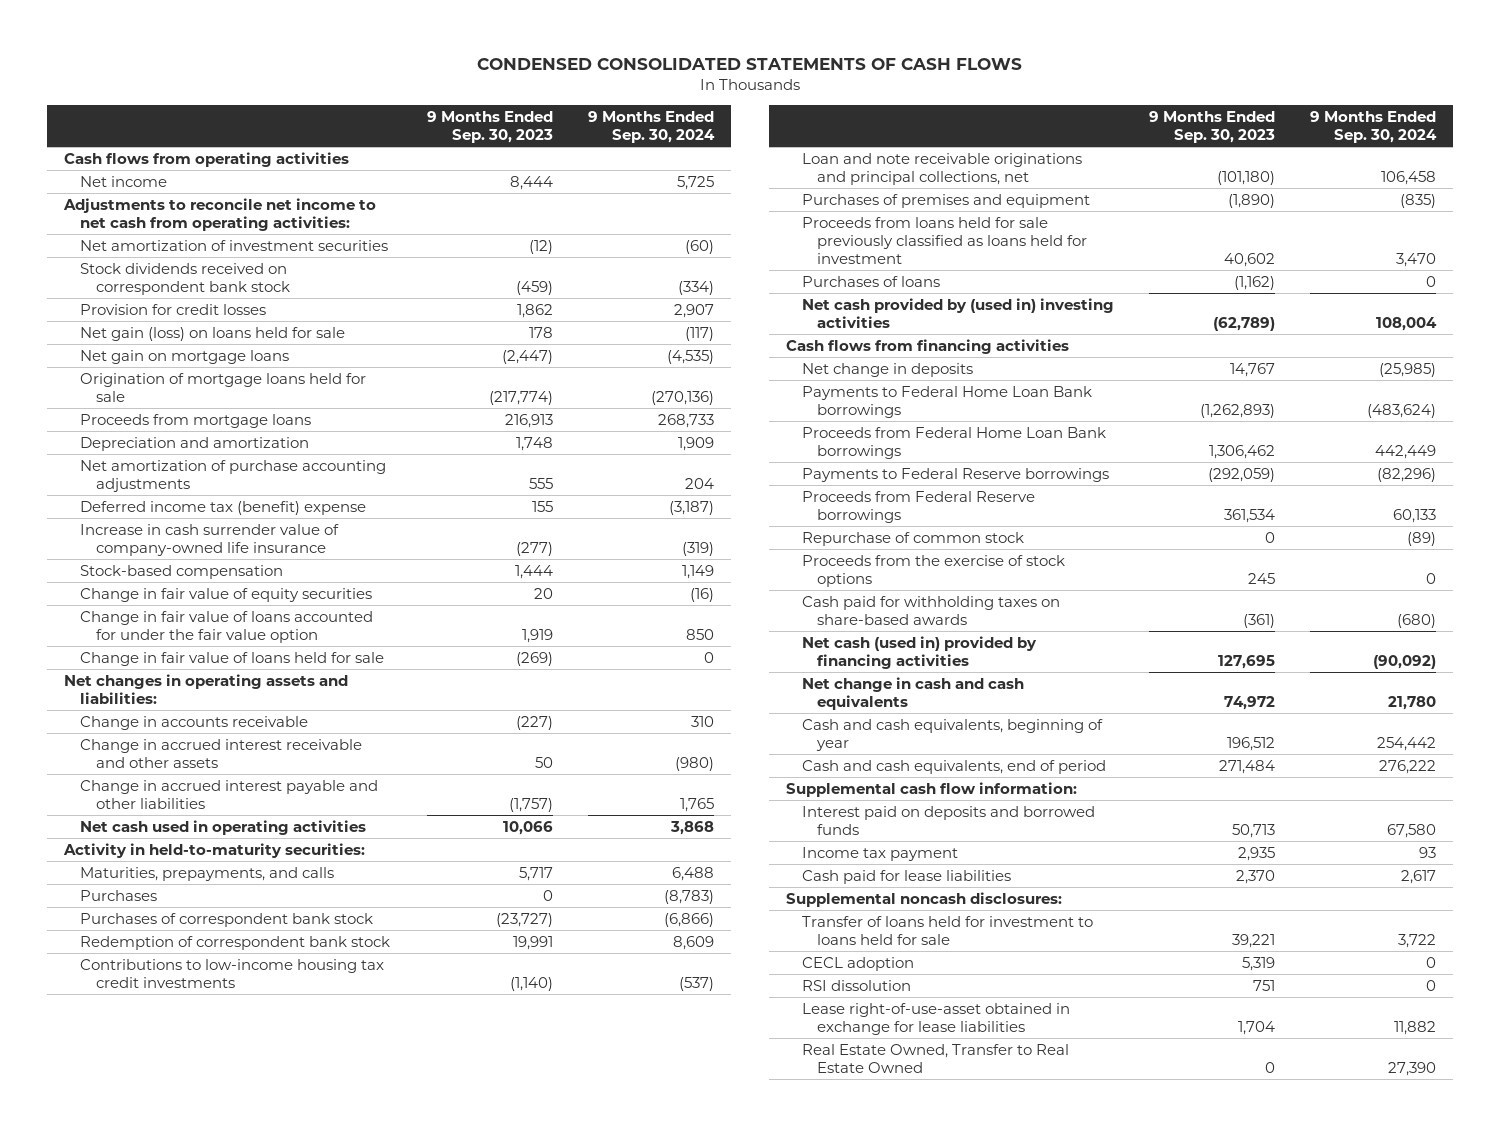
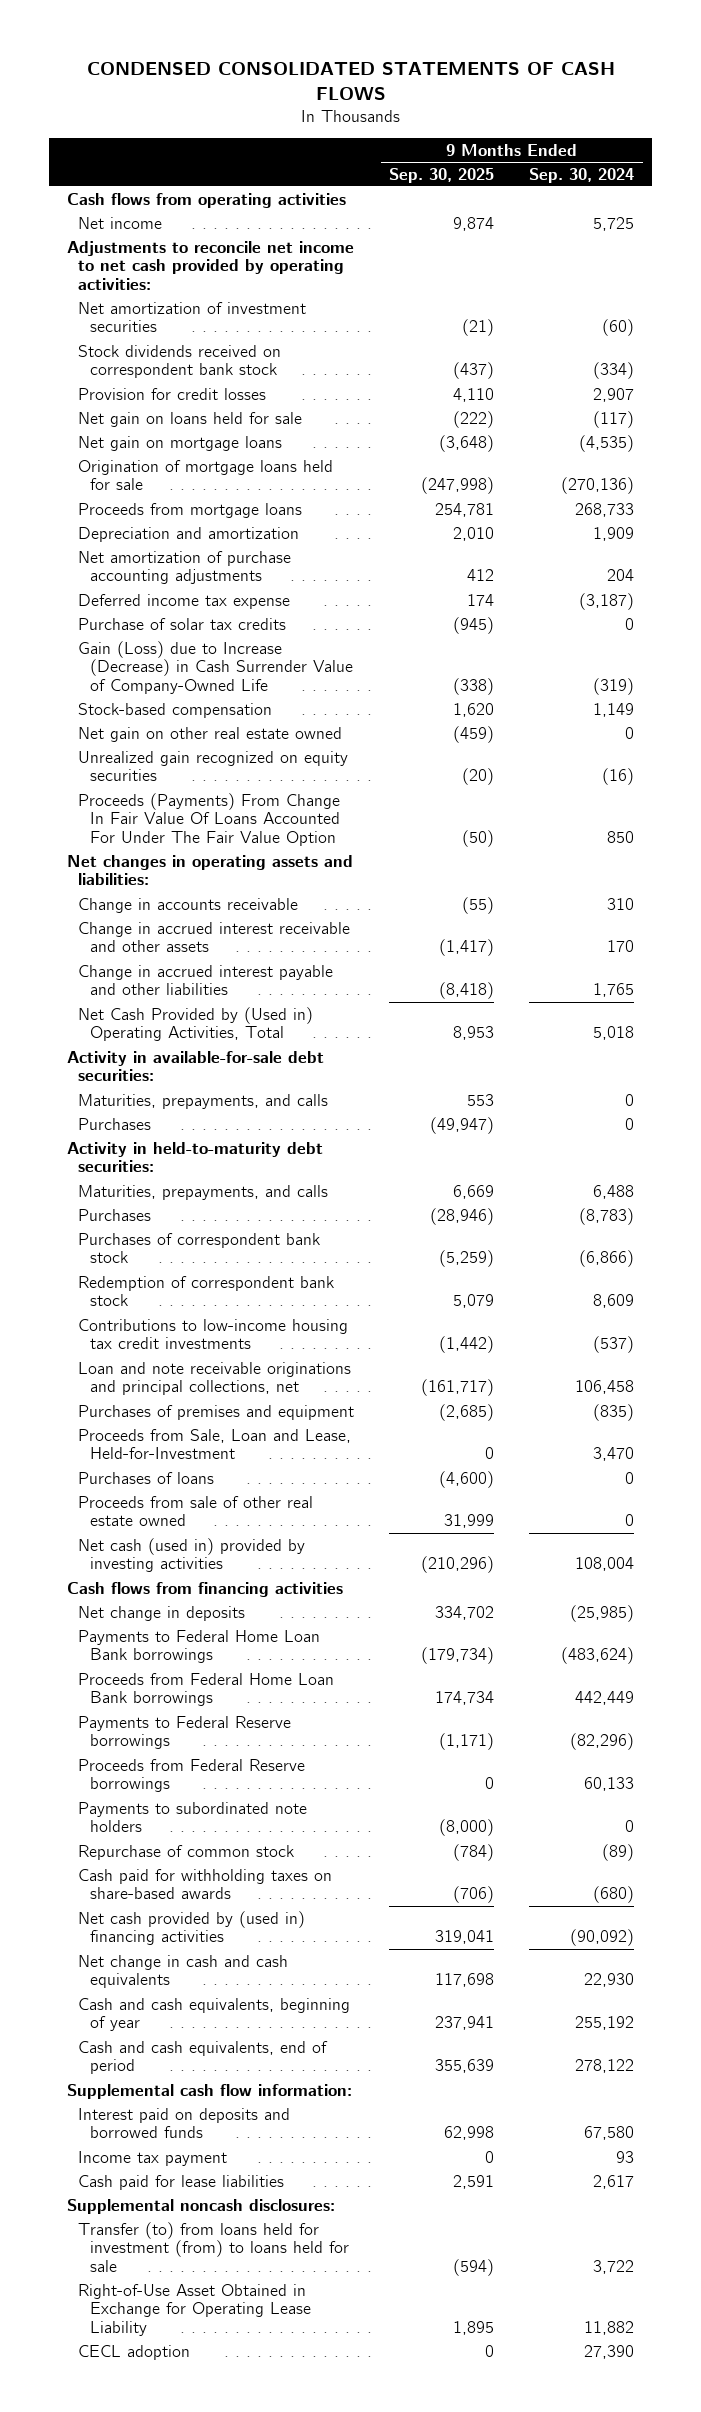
- | 9 Months Ended Sep. 30, 2023 | 9 Months Ended Sep. 30, 2024
+ | 9 Months Ended Sep. 30, 2025 | 9 Months Ended Sep. 30, 2024
- Adjustments to reconcile net income to net cash from operating activities:
+ Adjustments to reconcile net income to net cash provided by operating activities:
- Net gain (loss) on loans held for sale | 178 | (117)
+ Net gain on loans held for sale | (222) | (117)
- Deferred income tax (benefit) expense | 155 | (3,187)
- Increase in cash surrender value of company-owned life insurance | (277) | (319)
+ Deferred income tax expense | 174 | (3,187)
+ Purchase of solar tax credits | (945) | 0
+ Gain (Loss) due to Increase (Decrease) in Cash Surrender Value of Company-Owned Life | (338) | (319)
- Change in fair value of equity securities | 20 | (16)
- Change in fair value of loans accounted for under the fair value option | 1,919 | 850
- Change in fair value of loans held for sale | (269) | 0
+ Net gain on other real estate owned | (459) | 0
+ Unrealized gain recognized on equity securities | (20) | (16)
+ Proceeds (Payments) From Change In Fair Value Of Loans Accounted For Under The Fair Value Option | (50) | 850
- Change in accrued interest receivable and other assets | 50 | (980)
+ Change in accrued interest receivable and other assets | (1,417) | 170
- Net cash used in operating activities | 10,066 | 3,868
- Activity in held-to-maturity securities:
+ Net Cash Provided by (Used in) Operating Activities, Total | 8,953 | 5,018
+ Activity in available-for-sale debt securities:
+ Maturities, prepayments, and calls | 553 | 0
+ Purchases | (49,947) | 0
+ Activity in held-to-maturity debt securities:
- Proceeds from loans held for sale previously classified as loans held for investment | 40,602 | 3,470
+ Proceeds from Sale, Loan and Lease, Held-for-Investment | 0 | 3,470
- Net cash provided by (used in) investing activities | (62,789) | 108,004
+ Proceeds from sale of other real estate owned | 31,999 | 0
+ Net cash (used in) provided by investing activities | (210,296) | 108,004
+ Payments to subordinated note holders | (8,000) | 0
- Proceeds from the exercise of stock options | 245 | 0
- Net cash (used in) provided by financing activities | 127,695 | (90,092)
- Net change in cash and cash equivalents | 74,972 | 21,780
- Cash and cash equivalents, beginning of year | 196,512 | 254,442
- Cash and cash equivalents, end of period | 271,484 | 276,222
+ Net cash provided by (used in) financing activities | 319,041 | (90,092)
+ Net change in cash and cash equivalents | 117,698 | 22,930
+ Cash and cash equivalents, beginning of year | 237,941 | 255,192
+ Cash and cash equivalents, end of period | 355,639 | 278,122
- Transfer of loans held for investment to loans held for sale | 39,221 | 3,722
- CECL adoption | 5,319 | 0
- RSI dissolution | 751 | 0
- Lease right-of-use-asset obtained in exchange for lease liabilities | 1,704 | 11,882
- Real Estate Owned, Transfer to Real Estate Owned | 0 | 27,390
+ Transfer (to) from loans held for investment (from) to loans held for sale | (594) | 3,722
+ Right-of-Use Asset Obtained in Exchange for Operating Lease Liability | 1,895 | 11,882
+ CECL adoption | 0 | 27,390

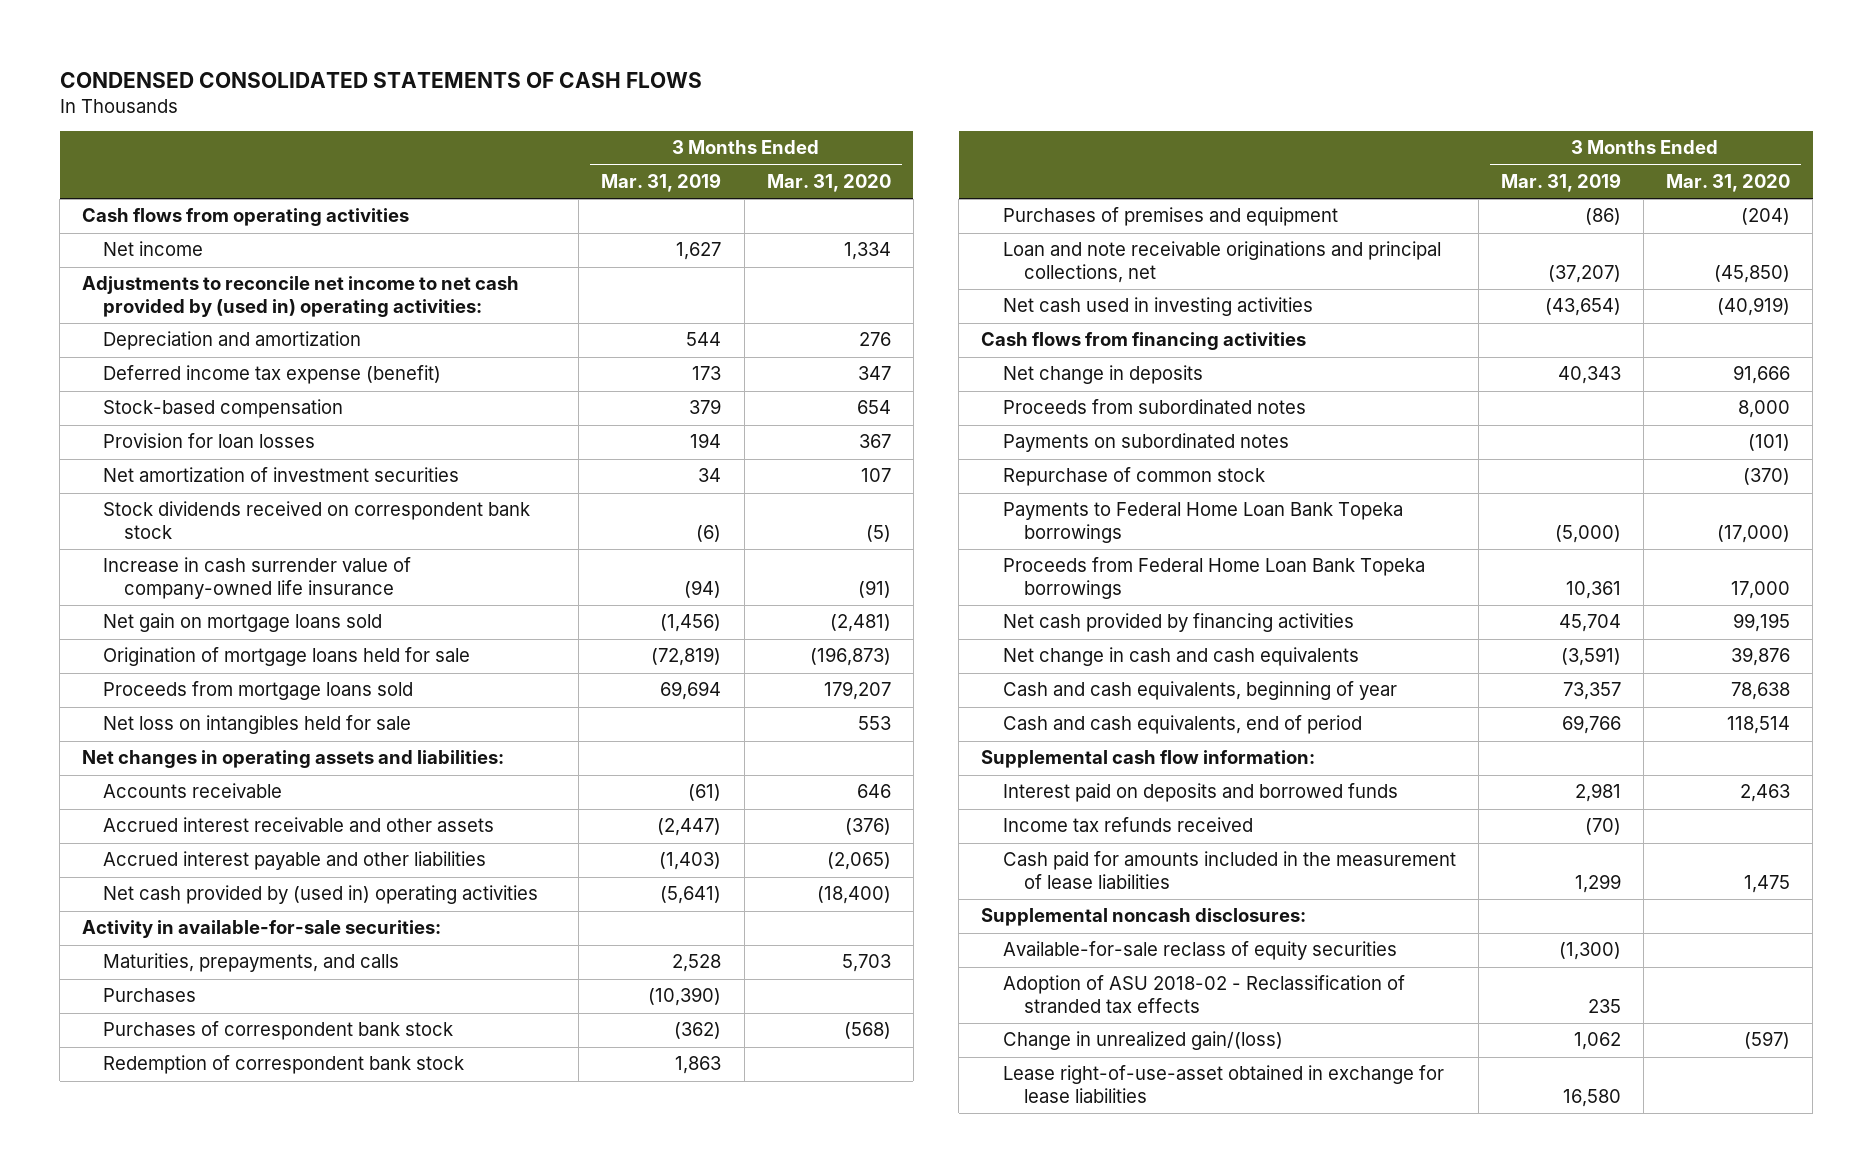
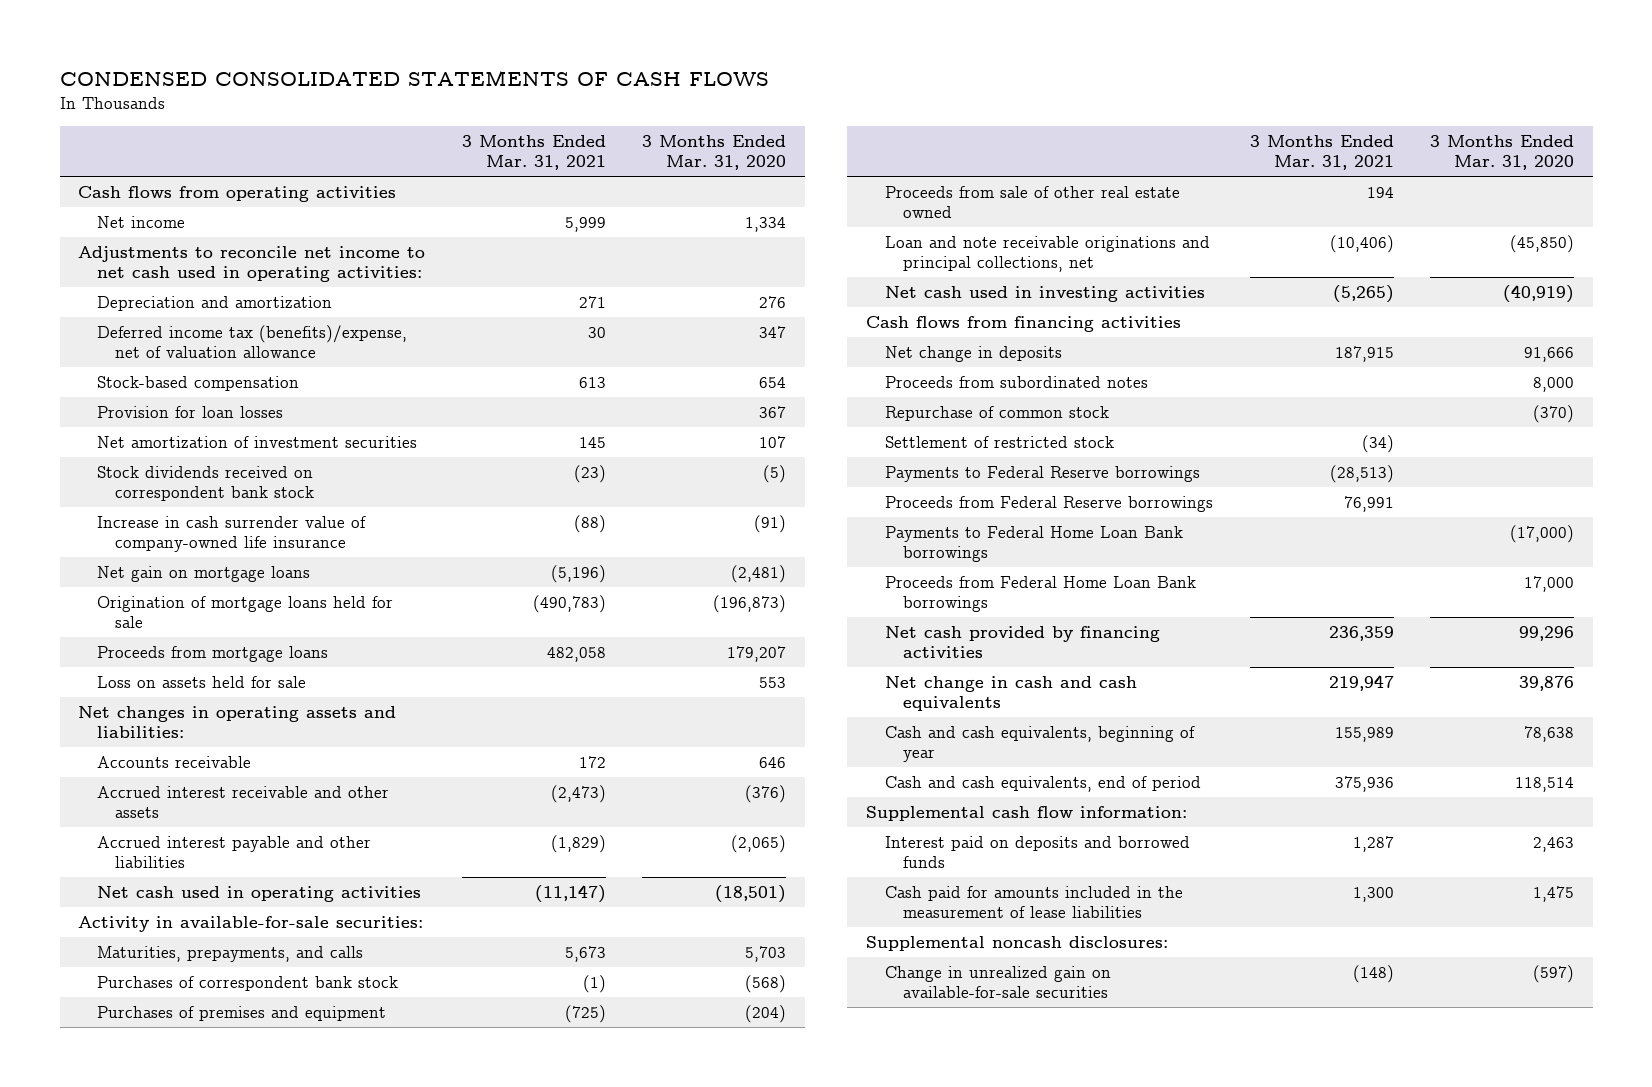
- | 3 Months Ended Mar. 31, 2019 | 3 Months Ended Mar. 31, 2020
+ | 3 Months Ended Mar. 31, 2021 | 3 Months Ended Mar. 31, 2020
- Adjustments to reconcile net income to net cash provided by (used in) operating activities:
+ Adjustments to reconcile net income to net cash used in operating activities:
- Deferred income tax expense (benefit) | 173 | 347
+ Deferred income tax (benefits)/expense, net of valuation allowance | 30 | 347
- Net gain on mortgage loans sold | (1,456) | (2,481)
+ Net gain on mortgage loans | (5,196) | (2,481)
- Proceeds from mortgage loans sold | 69,694 | 179,207
- Net loss on intangibles held for sale | | 553
+ Proceeds from mortgage loans | 482,058 | 179,207
+ Loss on assets held for sale | | 553
- Net cash provided by (used in) operating activities | (5,641) | (18,400)
+ Net cash used in operating activities | (11,147) | (18,501)
- Purchases | (10,390) |
- Redemption of correspondent bank stock | 1,863 |
+ Proceeds from sale of other real estate owned | 194 |
- Payments on subordinated notes | | (101)
- Payments to Federal Home Loan Bank Topeka borrowings | (5,000) | (17,000)
- Proceeds from Federal Home Loan Bank Topeka borrowings | 10,361 | 17,000
- Net cash provided by financing activities | 45,704 | 99,195
+ Settlement of restricted stock | (34) |
+ Payments to Federal Reserve borrowings | (28,513) |
+ Proceeds from Federal Reserve borrowings | 76,991 |
+ Payments to Federal Home Loan Bank borrowings | | (17,000)
+ Proceeds from Federal Home Loan Bank borrowings | | 17,000
+ Net cash provided by financing activities | 236,359 | 99,296
- Income tax refunds received | (70) |
- Available-for-sale reclass of equity securities | (1,300) |
- Adoption of ASU 2018-02 - Reclassification of stranded tax effects | 235 |
- Change in unrealized gain/(loss) | 1,062 | (597)
- Lease right-of-use-asset obtained in exchange for lease liabilities | 16,580 |
+ Change in unrealized gain on available-for-sale securities | (148) | (597)

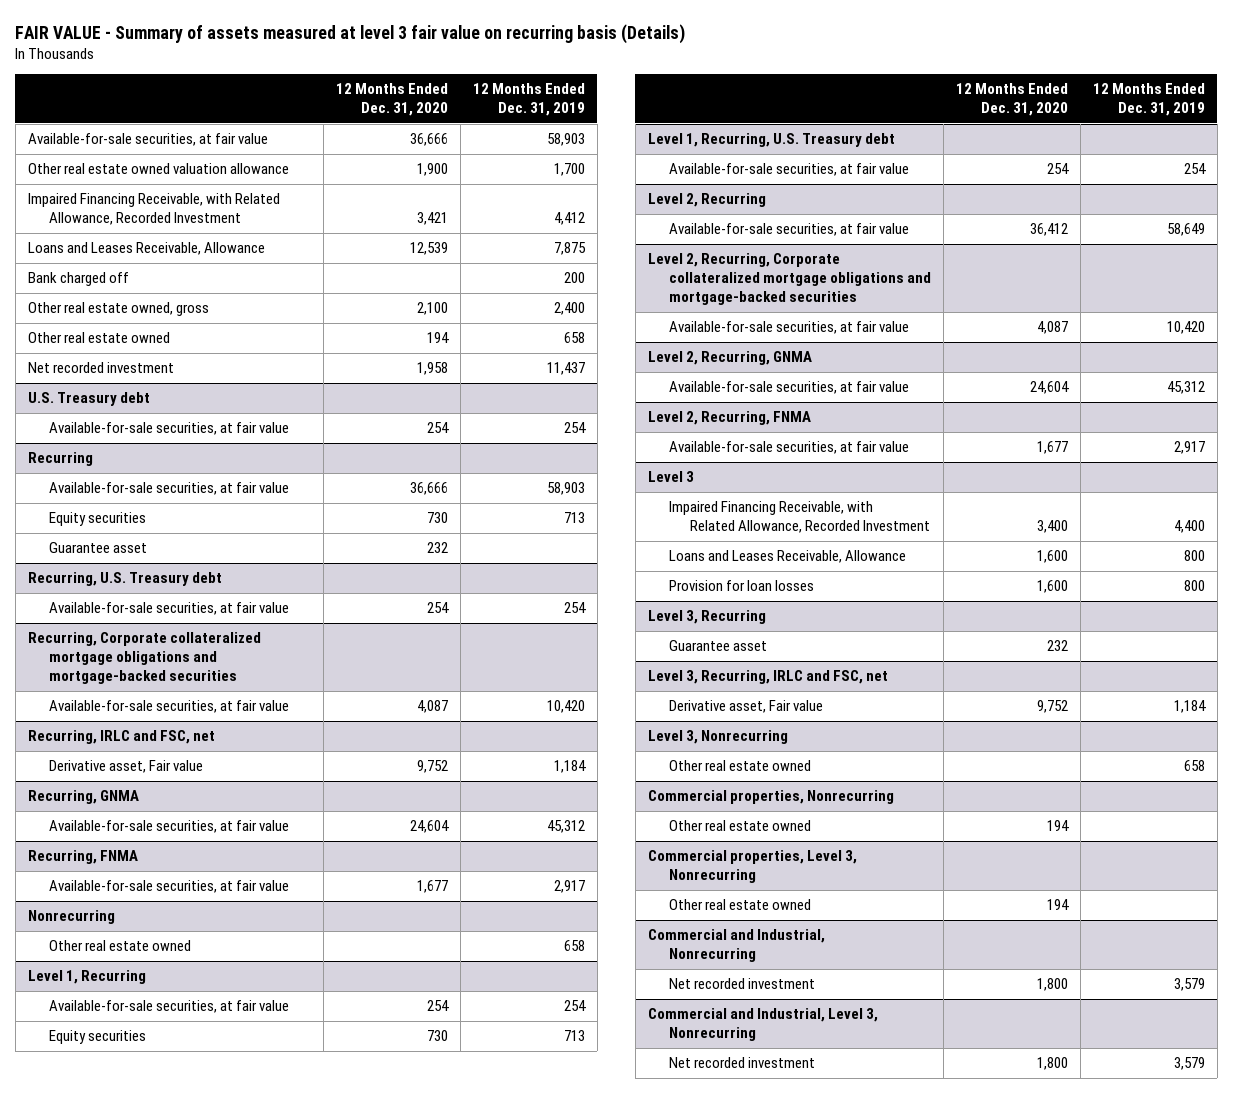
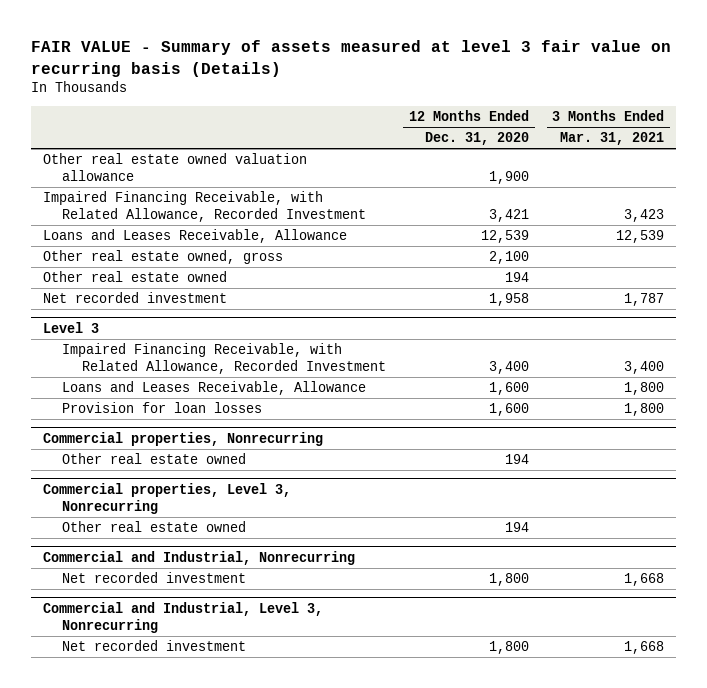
- | 12 Months Ended Dec. 31, 2020 | 12 Months Ended Dec. 31, 2019
+ | 12 Months Ended Dec. 31, 2020 | 3 Months Ended Mar. 31, 2021
- Available-for-sale securities, at fair value | 36,666 | 58,903
- Bank charged off | | 200
- U.S. Treasury debt
- Available-for-sale securities, at fair value | 254 | 254
- Recurring
- Available-for-sale securities, at fair value | 36,666 | 58,903
- Equity securities | 730 | 713
- Guarantee asset | 232 |
- Recurring, U.S. Treasury debt
- Available-for-sale securities, at fair value | 254 | 254
- Recurring, Corporate collateralized mortgage obligations and mortgage-backed securities
- Available-for-sale securities, at fair value | 4,087 | 10,420
- Recurring, IRLC and FSC, net
- Derivative asset, Fair value | 9,752 | 1,184
- Recurring, GNMA
- Available-for-sale securities, at fair value | 24,604 | 45,312
- Recurring, FNMA
- Available-for-sale securities, at fair value | 1,677 | 2,917
- Nonrecurring
- Other real estate owned | | 658
- Level 1, Recurring
- Available-for-sale securities, at fair value | 254 | 254
- Equity securities | 730 | 713
- Level 1, Recurring, U.S. Treasury debt
- Available-for-sale securities, at fair value | 254 | 254
- Level 2, Recurring
- Available-for-sale securities, at fair value | 36,412 | 58,649
- Level 2, Recurring, Corporate collateralized mortgage obligations and mortgage-backed securities
- Available-for-sale securities, at fair value | 4,087 | 10,420
- Level 2, Recurring, GNMA
- Available-for-sale securities, at fair value | 24,604 | 45,312
- Level 2, Recurring, FNMA
- Available-for-sale securities, at fair value | 1,677 | 2,917
- Level 3, Recurring
- Guarantee asset | 232 |
- Level 3, Recurring, IRLC and FSC, net
- Derivative asset, Fair value | 9,752 | 1,184
- Level 3, Nonrecurring
- Other real estate owned | | 658

